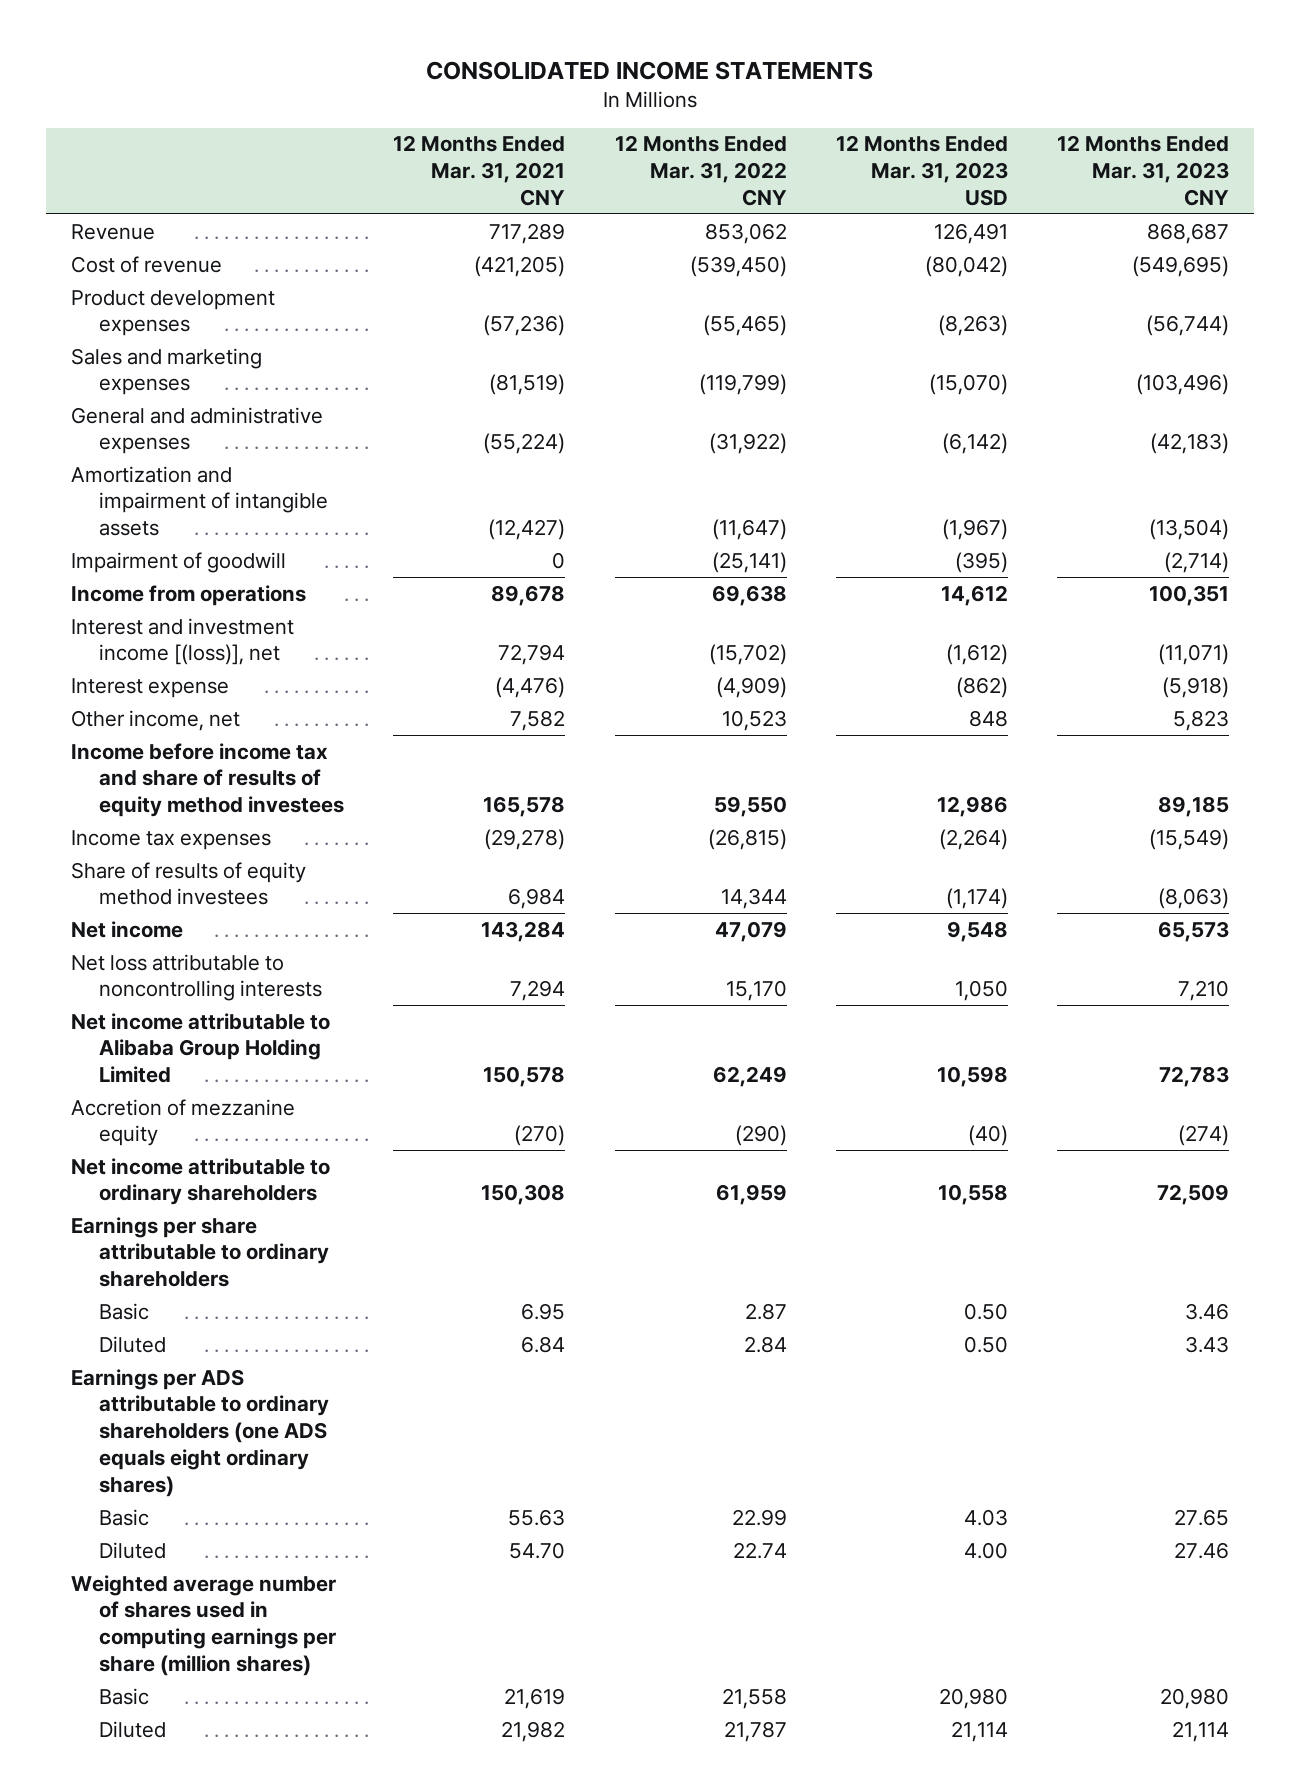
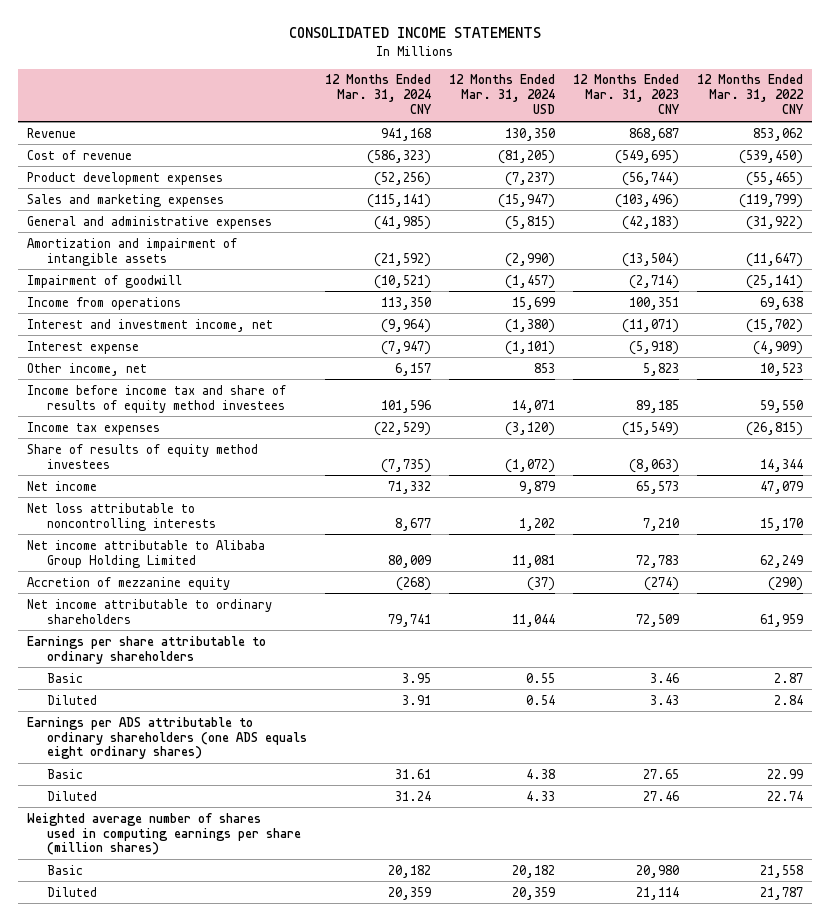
- | 12 Months Ended Mar. 31, 2021 CNY | 12 Months Ended Mar. 31, 2022 CNY | 12 Months Ended Mar. 31, 2023 USD | 12 Months Ended Mar. 31, 2023 CNY
+ | 12 Months Ended Mar. 31, 2024 CNY | 12 Months Ended Mar. 31, 2024 USD | 12 Months Ended Mar. 31, 2023 CNY | 12 Months Ended Mar. 31, 2022 CNY
- Interest and investment income [(loss)], net | 72,794 | (15,702) | (1,612) | (11,071)
+ Interest and investment income, net | (9,964) | (1,380) | (11,071) | (15,702)

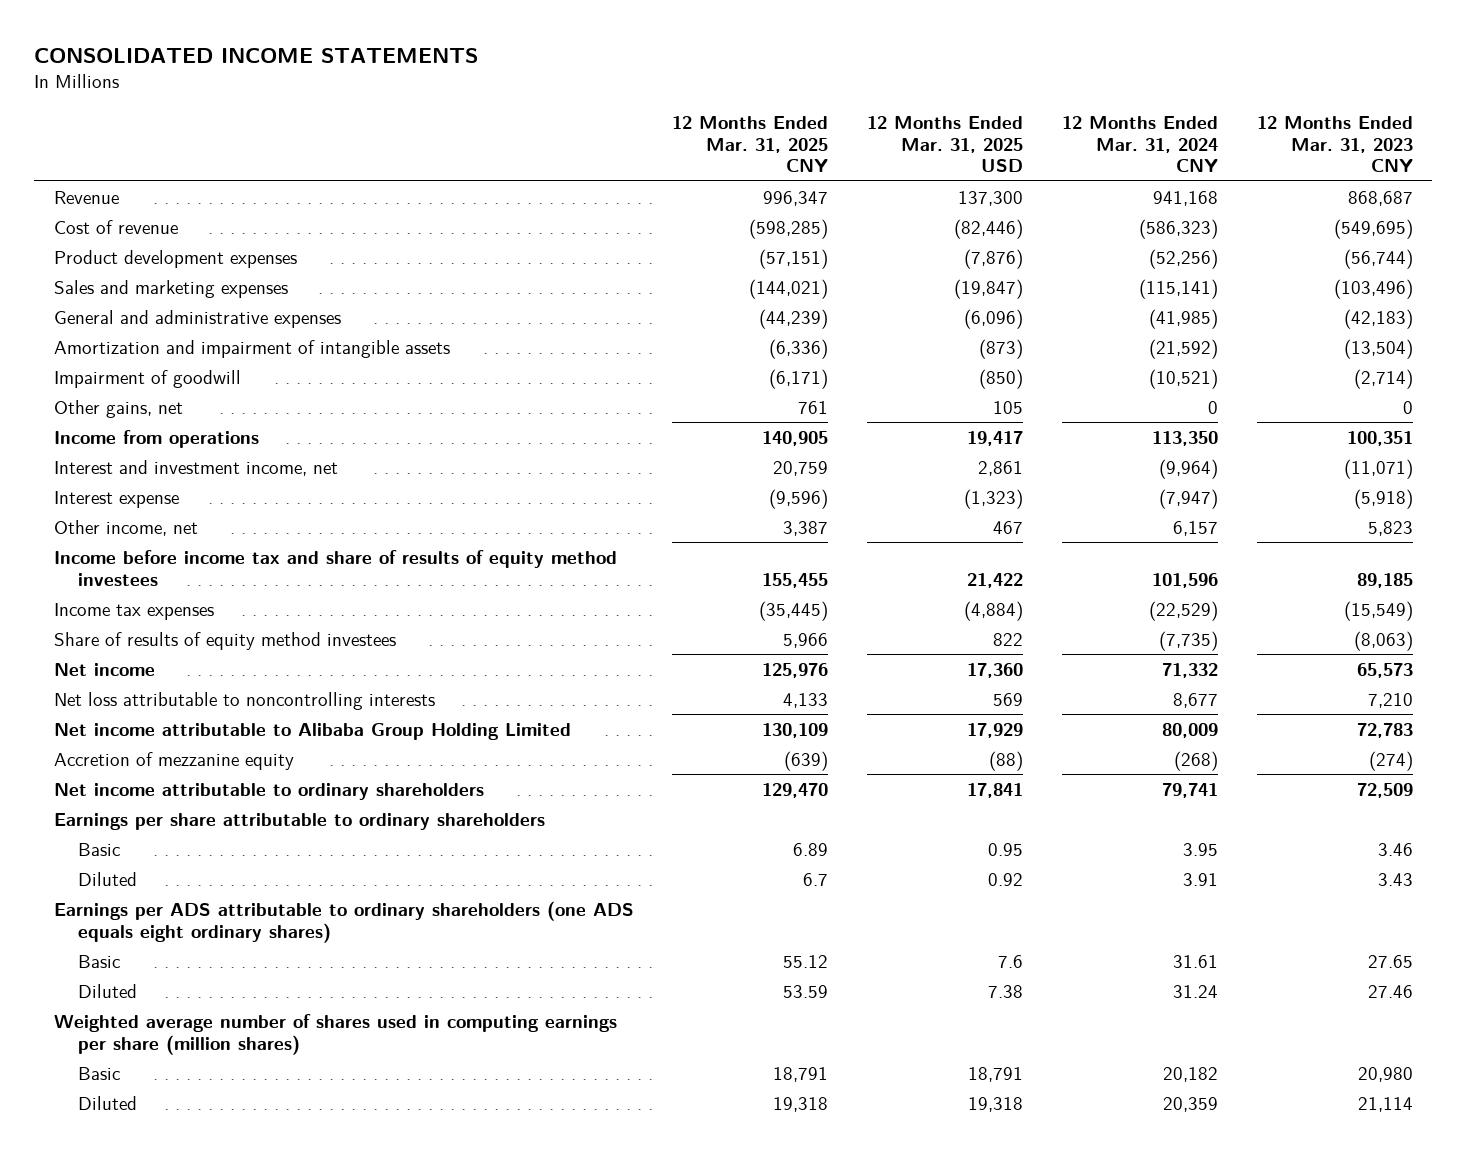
- | 12 Months Ended Mar. 31, 2024 CNY | 12 Months Ended Mar. 31, 2024 USD | 12 Months Ended Mar. 31, 2023 CNY | 12 Months Ended Mar. 31, 2022 CNY
+ | 12 Months Ended Mar. 31, 2025 CNY | 12 Months Ended Mar. 31, 2025 USD | 12 Months Ended Mar. 31, 2024 CNY | 12 Months Ended Mar. 31, 2023 CNY
+ Other gains, net | 761 | 105 | 0 | 0

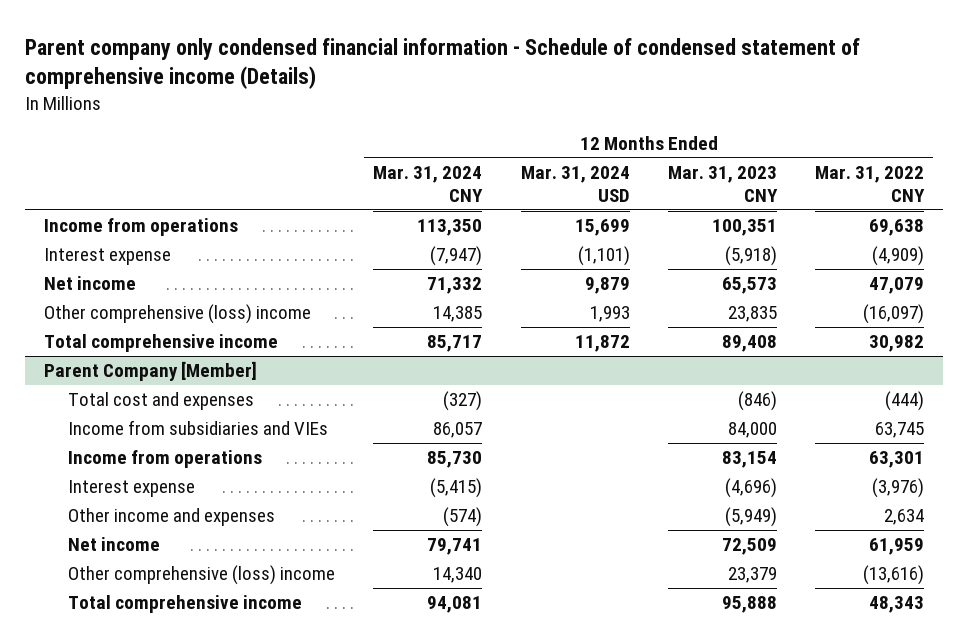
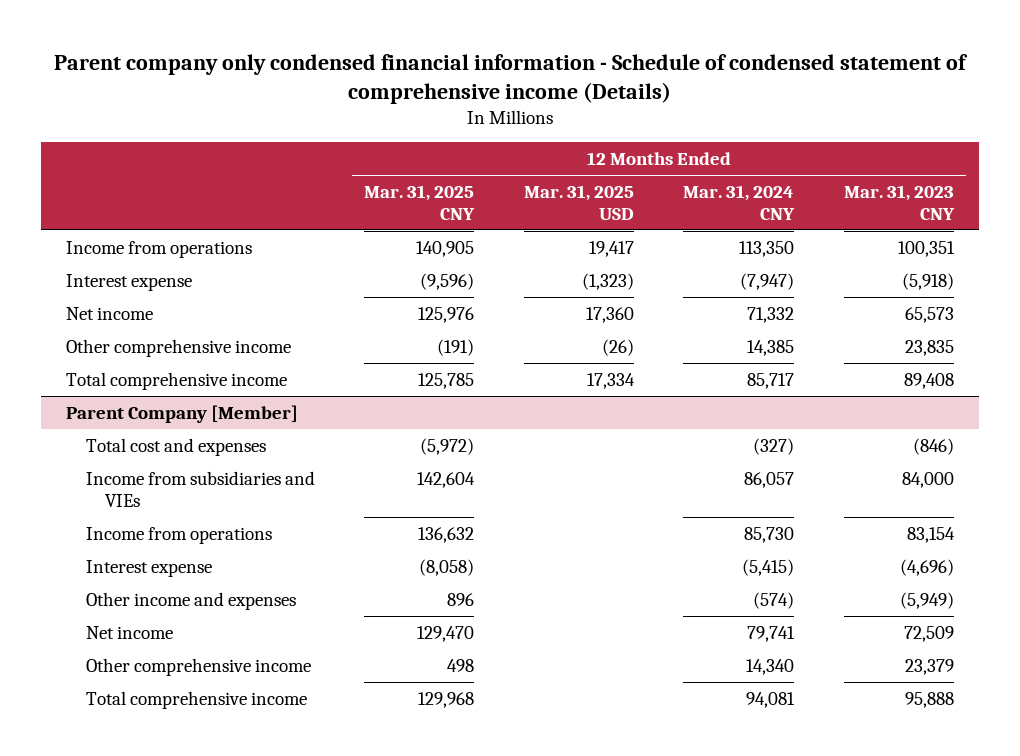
- | 12 Months Ended Mar. 31, 2024 CNY | 12 Months Ended Mar. 31, 2024 USD | 12 Months Ended Mar. 31, 2023 CNY | 12 Months Ended Mar. 31, 2022 CNY
+ | 12 Months Ended Mar. 31, 2025 CNY | 12 Months Ended Mar. 31, 2025 USD | 12 Months Ended Mar. 31, 2024 CNY | 12 Months Ended Mar. 31, 2023 CNY
- Other comprehensive (loss) income | 14,385 | 1,993 | 23,835 | (16,097)
+ Other comprehensive income | (191) | (26) | 14,385 | 23,835
@ Parent Company [Member]
- Other comprehensive (loss) income | 14,340 | | 23,379 | (13,616)
+ Other comprehensive income | 498 | | 14,340 | 23,379

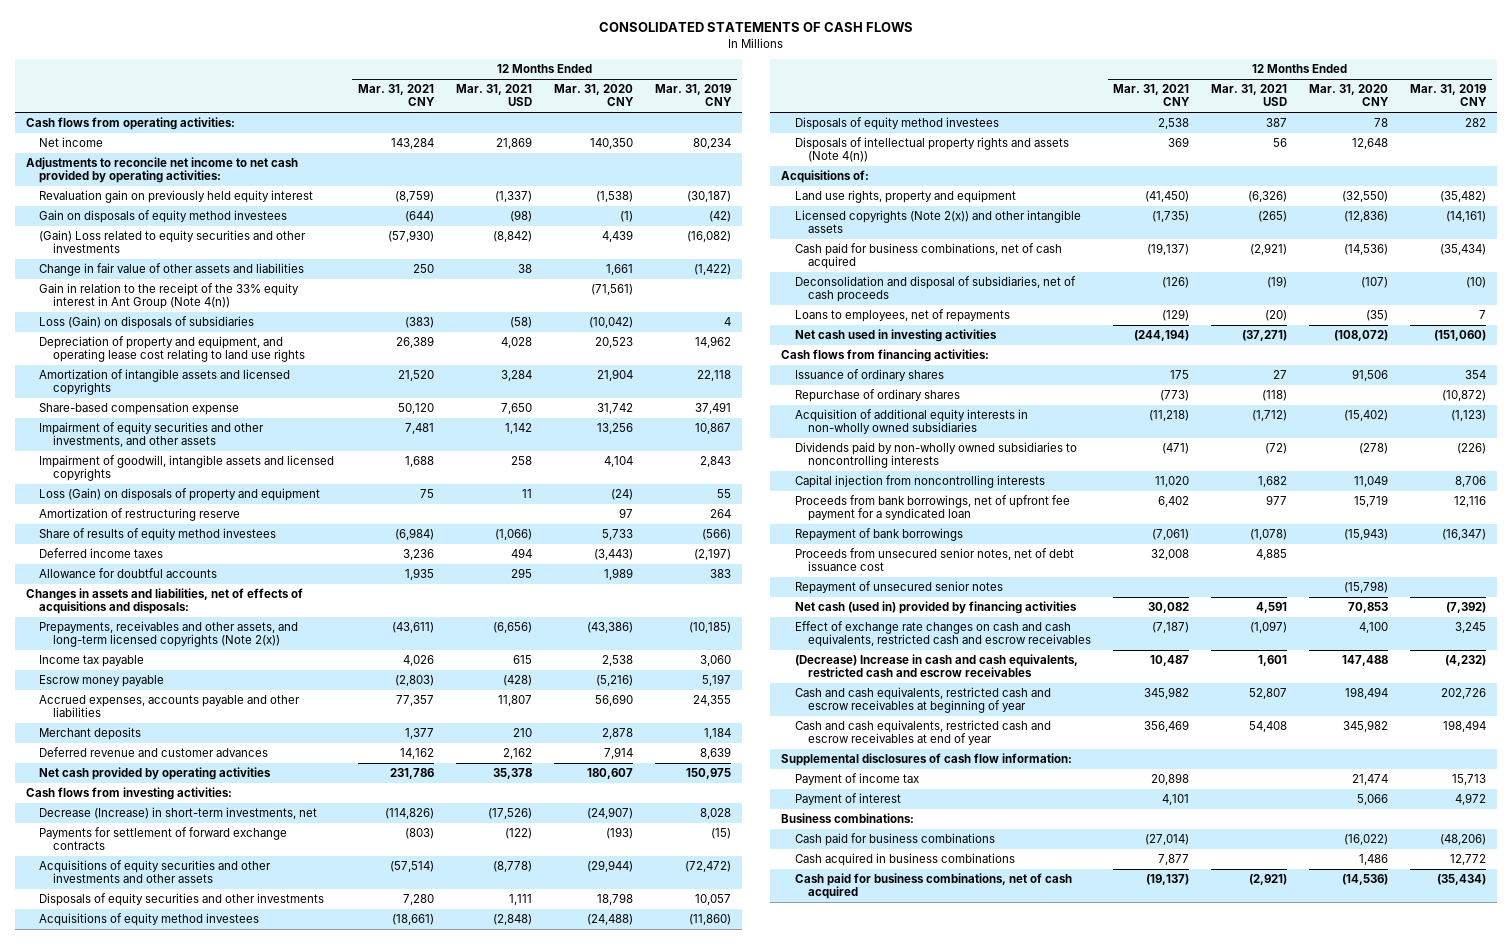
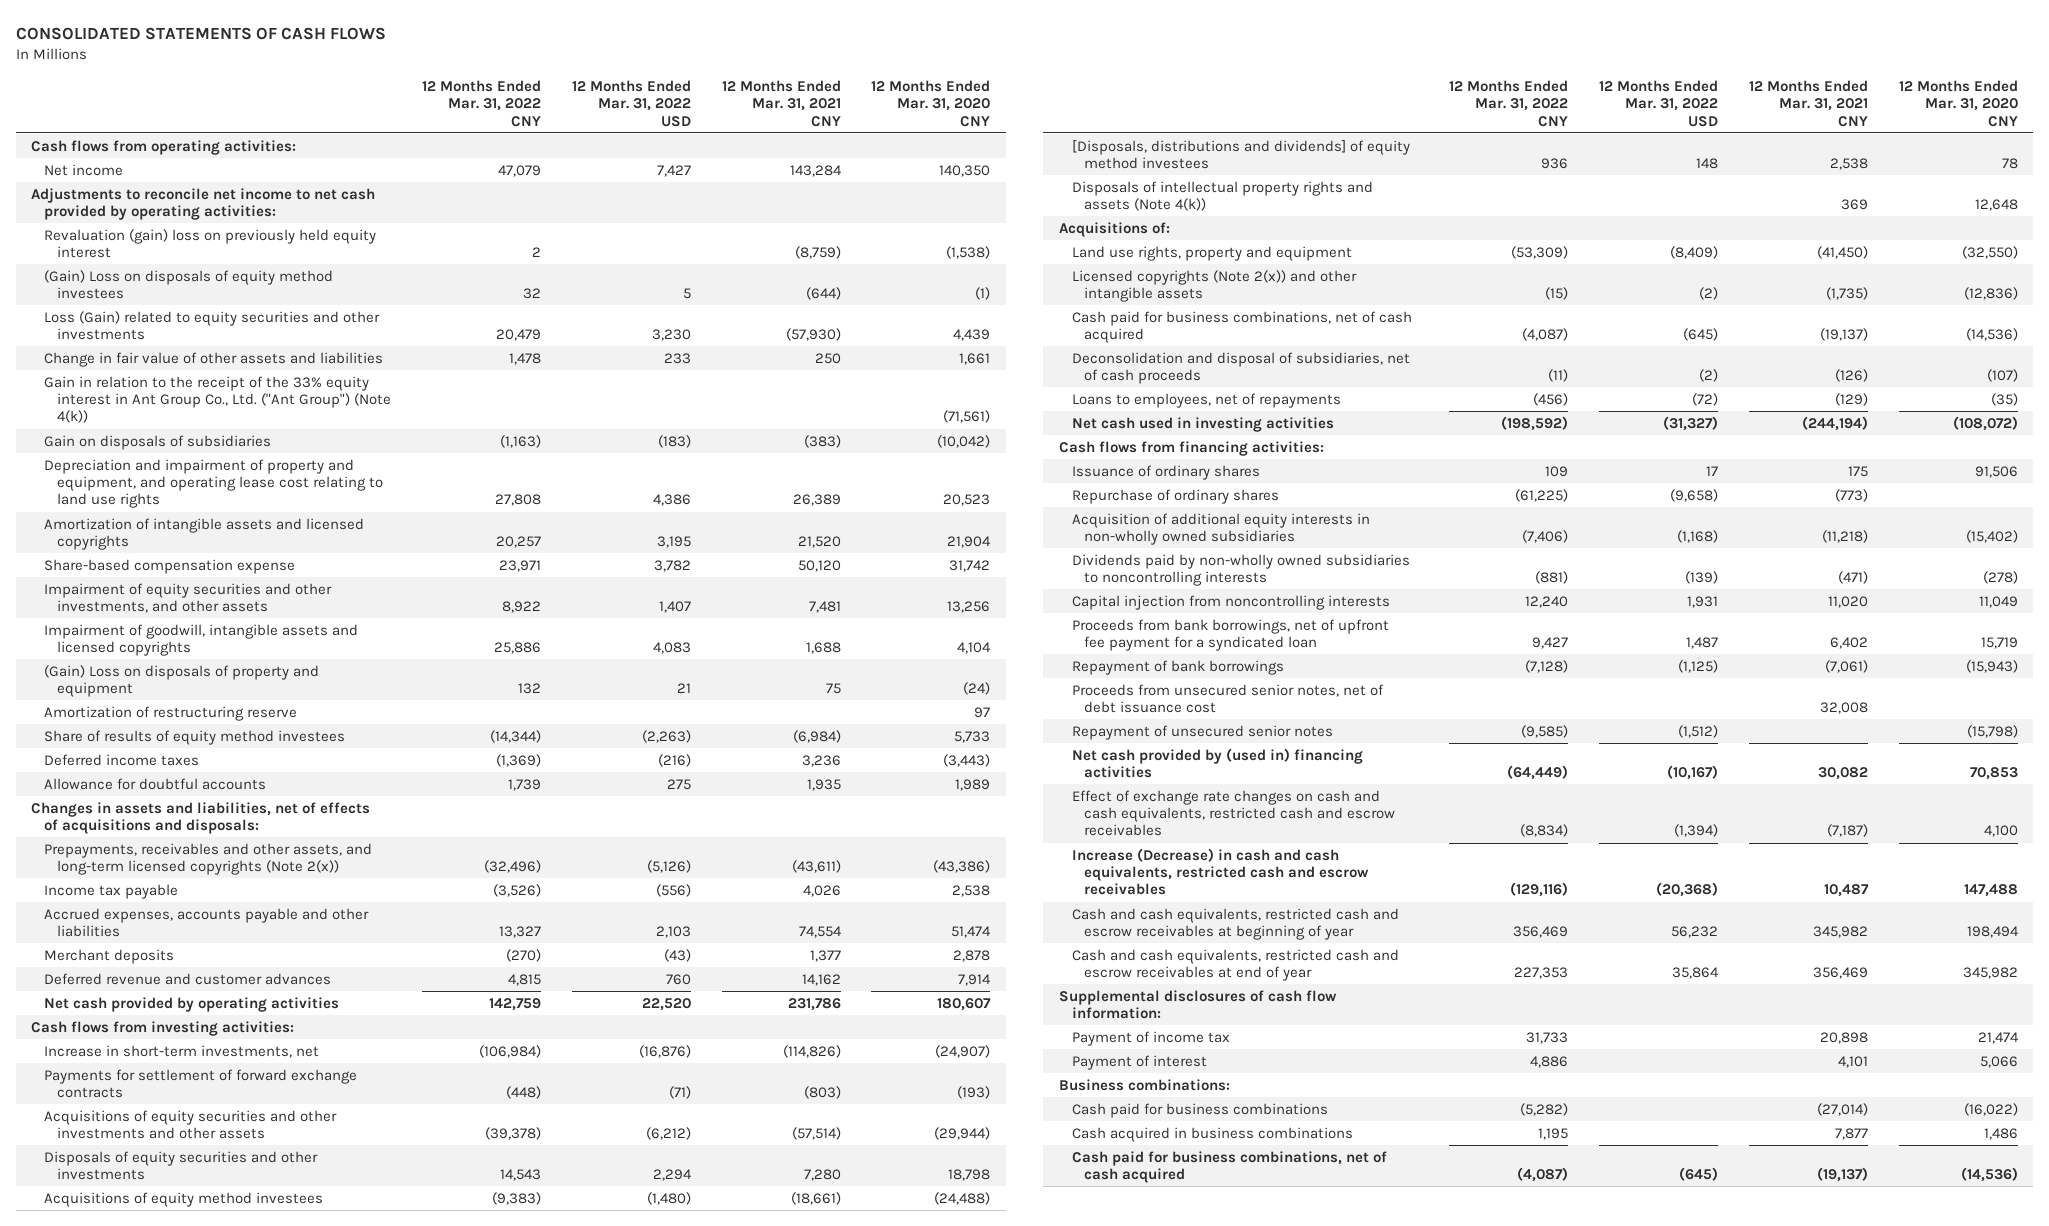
- | 12 Months Ended Mar. 31, 2021 CNY | 12 Months Ended Mar. 31, 2021 USD | 12 Months Ended Mar. 31, 2020 CNY | 12 Months Ended Mar. 31, 2019 CNY
+ | 12 Months Ended Mar. 31, 2022 CNY | 12 Months Ended Mar. 31, 2022 USD | 12 Months Ended Mar. 31, 2021 CNY | 12 Months Ended Mar. 31, 2020 CNY
- Revaluation gain on previously held equity interest | (8,759) | (1,337) | (1,538) | (30,187)
- Gain on disposals of equity method investees | (644) | (98) | (1) | (42)
- (Gain) Loss related to equity securities and other investments | (57,930) | (8,842) | 4,439 | (16,082)
+ Revaluation (gain) loss on previously held equity interest | 2 | | (8,759) | (1,538)
+ (Gain) Loss on disposals of equity method investees | 32 | 5 | (644) | (1)
+ Loss (Gain) related to equity securities and other investments | 20,479 | 3,230 | (57,930) | 4,439
- Gain in relation to the receipt of the 33% equity interest in Ant Group (Note 4(n)) | | | (71,561) |
- Loss (Gain) on disposals of subsidiaries | (383) | (58) | (10,042) | 4
- Depreciation of property and equipment, and operating lease cost relating to land use rights | 26,389 | 4,028 | 20,523 | 14,962
+ Gain in relation to the receipt of the 33% equity interest in Ant Group Co., Ltd. ("Ant Group") (Note 4(k)) | | | | (71,561)
+ Gain on disposals of subsidiaries | (1,163) | (183) | (383) | (10,042)
+ Depreciation and impairment of property and equipment, and operating lease cost relating to land use rights | 27,808 | 4,386 | 26,389 | 20,523
- Loss (Gain) on disposals of property and equipment | 75 | 11 | (24) | 55
+ (Gain) Loss on disposals of property and equipment | 132 | 21 | 75 | (24)
- Escrow money payable | (2,803) | (428) | (5,216) | 5,197
- Accrued expenses, accounts payable and other liabilities | 77,357 | 11,807 | 56,690 | 24,355
+ Accrued expenses, accounts payable and other liabilities | 13,327 | 2,103 | 74,554 | 51,474
- Decrease (Increase) in short-term investments, net | (114,826) | (17,526) | (24,907) | 8,028
+ Increase in short-term investments, net | (106,984) | (16,876) | (114,826) | (24,907)
- Disposals of equity method investees | 2,538 | 387 | 78 | 282
- Disposals of intellectual property rights and assets (Note 4(n)) | 369 | 56 | 12,648 |
+ [Disposals, distributions and dividends] of equity method investees | 936 | 148 | 2,538 | 78
+ Disposals of intellectual property rights and assets (Note 4(k)) | | | 369 | 12,648
- Net cash (used in) provided by financing activities | 30,082 | 4,591 | 70,853 | (7,392)
+ Net cash provided by (used in) financing activities | (64,449) | (10,167) | 30,082 | 70,853
- (Decrease) Increase in cash and cash equivalents, restricted cash and escrow receivables | 10,487 | 1,601 | 147,488 | (4,232)
+ Increase (Decrease) in cash and cash equivalents, restricted cash and escrow receivables | (129,116) | (20,368) | 10,487 | 147,488

